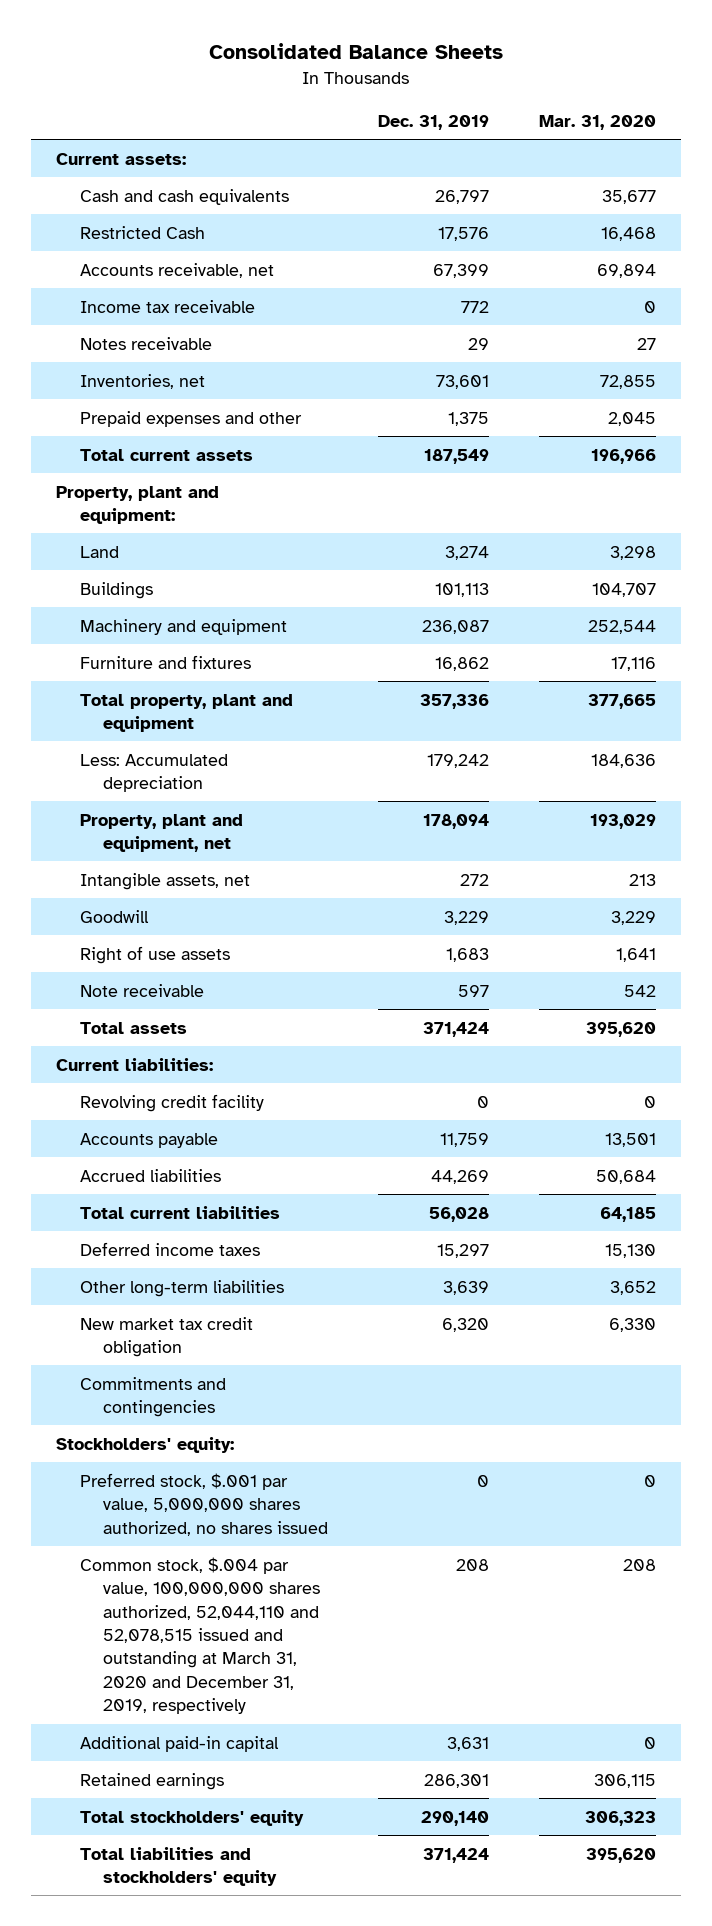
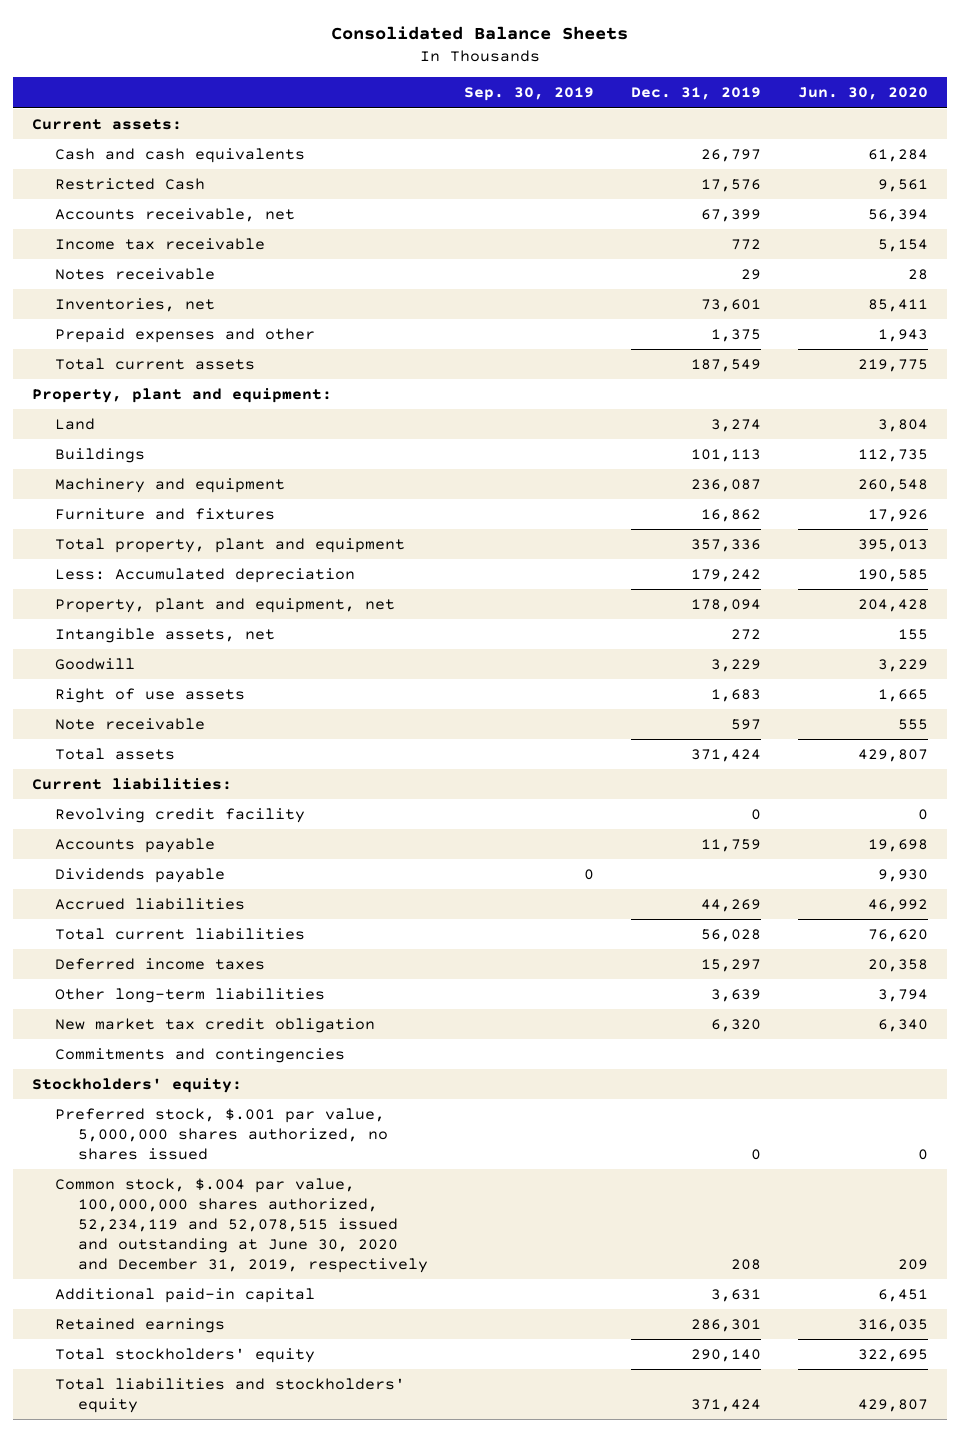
- | Dec. 31, 2019 | Mar. 31, 2020
+ | Sep. 30, 2019 | Dec. 31, 2019 | Jun. 30, 2020
+ Dividends payable | 0 | | 9,930
- Common stock, $.004 par value, 100,000,000 shares authorized, 52,044,110 and 52,078,515 issued and outstanding at March 31, 2020 and December 31, 2019, respectively | 208 | 208
+ Common stock, $.004 par value, 100,000,000 shares authorized, 52,234,119 and 52,078,515 issued and outstanding at June 30, 2020 and December 31, 2019, respectively | | 208 | 209

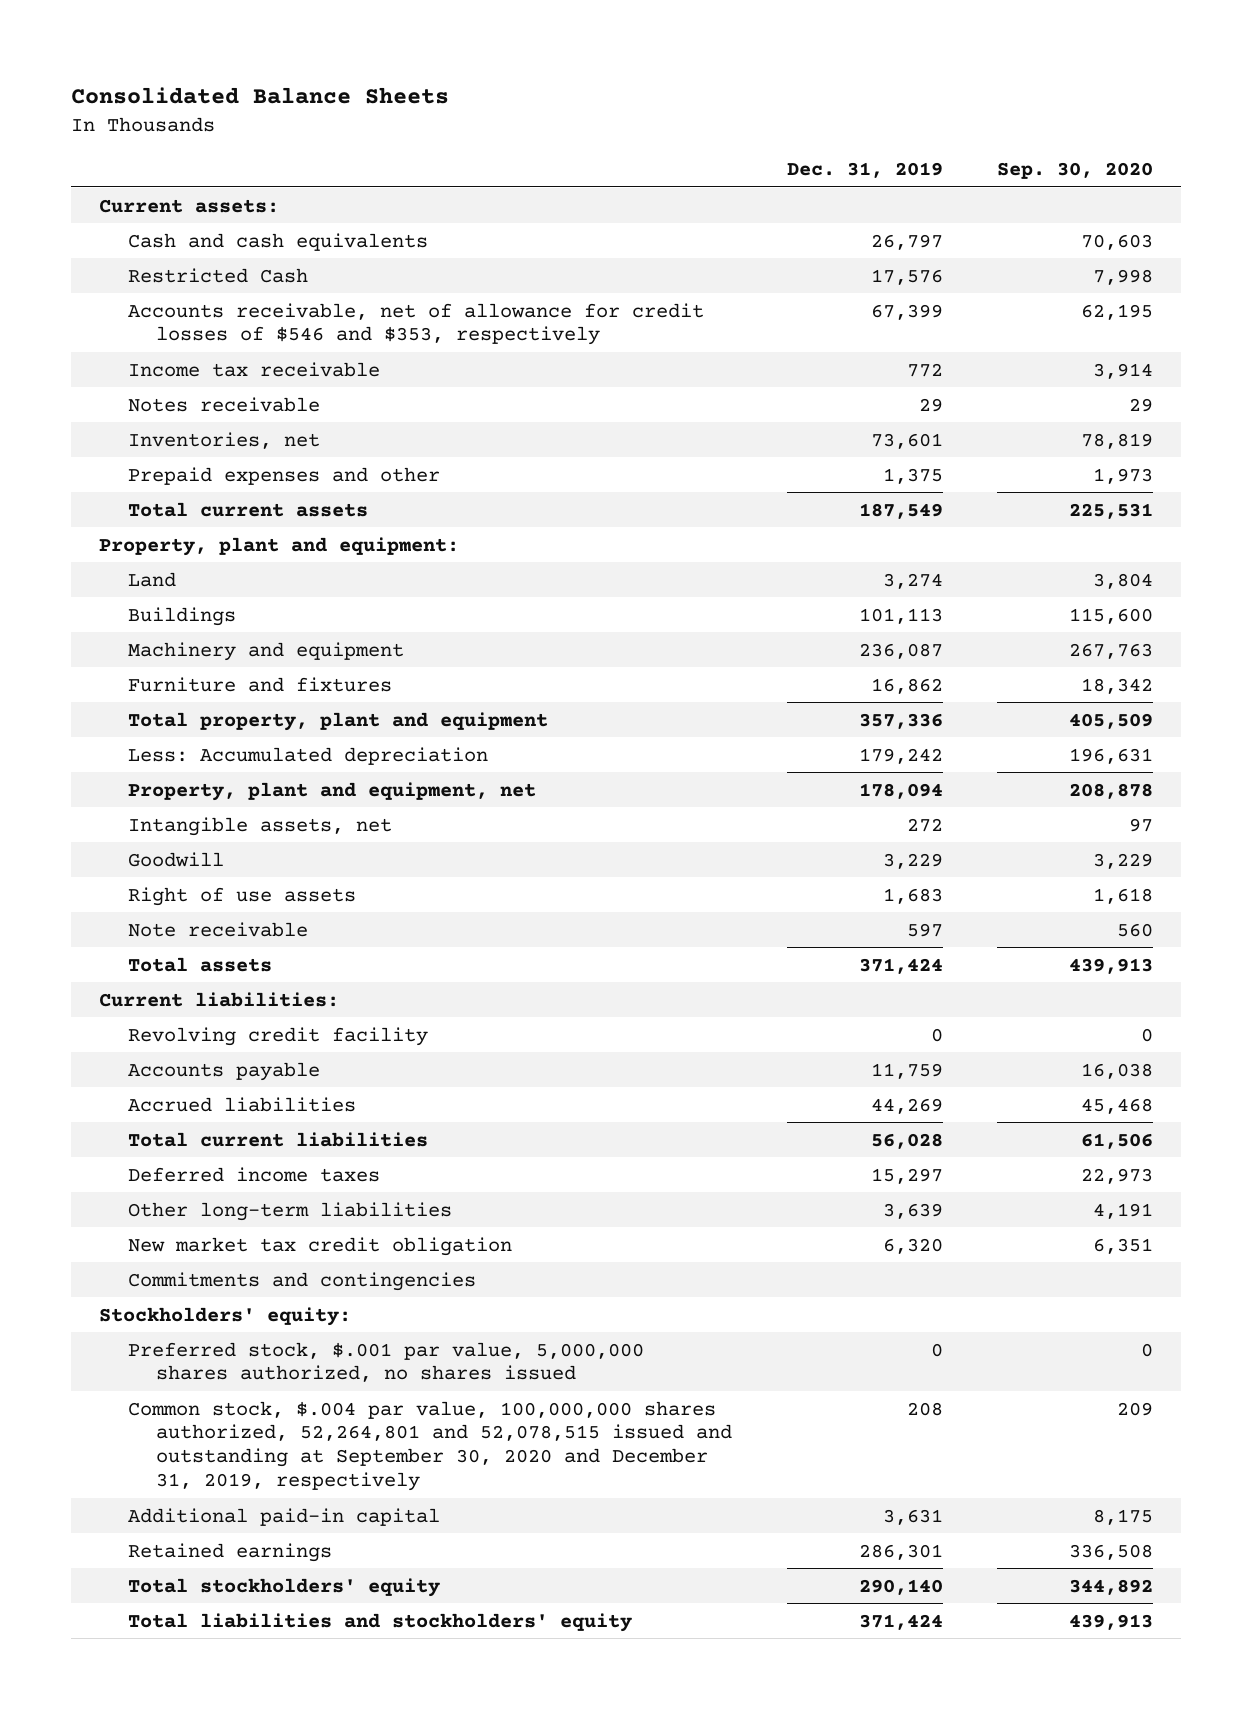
- | Sep. 30, 2019 | Dec. 31, 2019 | Jun. 30, 2020
+ | Dec. 31, 2019 | Sep. 30, 2020
- Accounts receivable, net | | 67,399 | 56,394
+ Accounts receivable, net of allowance for credit losses of $546 and $353, respectively | 67,399 | 62,195
- Dividends payable | 0 | | 9,930
- Common stock, $.004 par value, 100,000,000 shares authorized, 52,234,119 and 52,078,515 issued and outstanding at June 30, 2020 and December 31, 2019, respectively | | 208 | 209
+ Common stock, $.004 par value, 100,000,000 shares authorized, 52,264,801 and 52,078,515 issued and outstanding at September 30, 2020 and December 31, 2019, respectively | 208 | 209

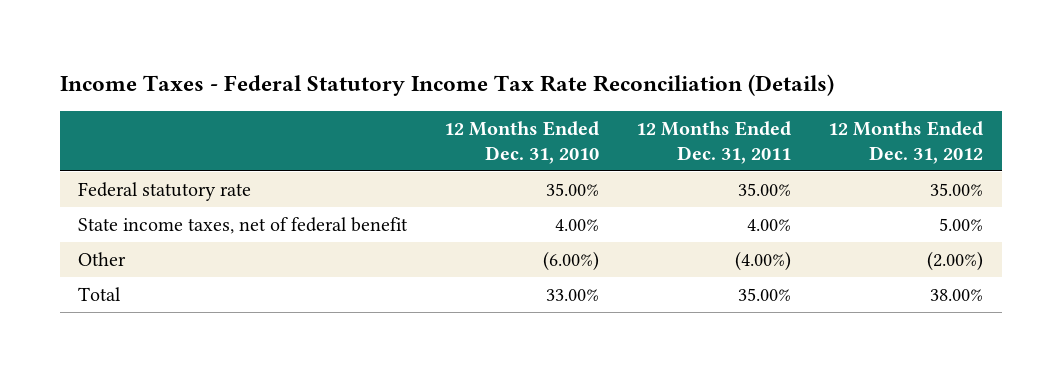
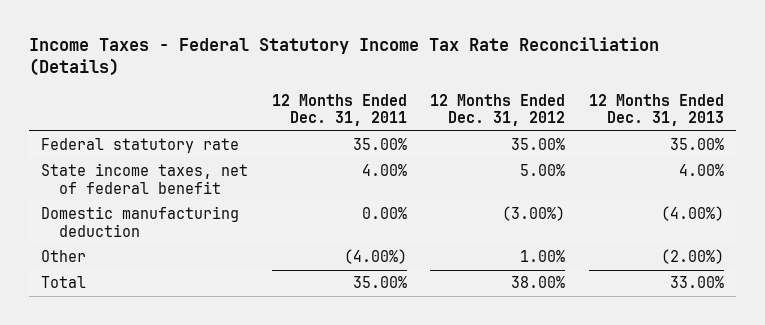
- | 12 Months Ended Dec. 31, 2010 | 12 Months Ended Dec. 31, 2011 | 12 Months Ended Dec. 31, 2012
+ | 12 Months Ended Dec. 31, 2011 | 12 Months Ended Dec. 31, 2012 | 12 Months Ended Dec. 31, 2013
- Other | (6.00%) | (4.00%) | (2.00%)
+ Domestic manufacturing deduction | 0.00% | (3.00%) | (4.00%)
+ Other | (4.00%) | 1.00% | (2.00%)

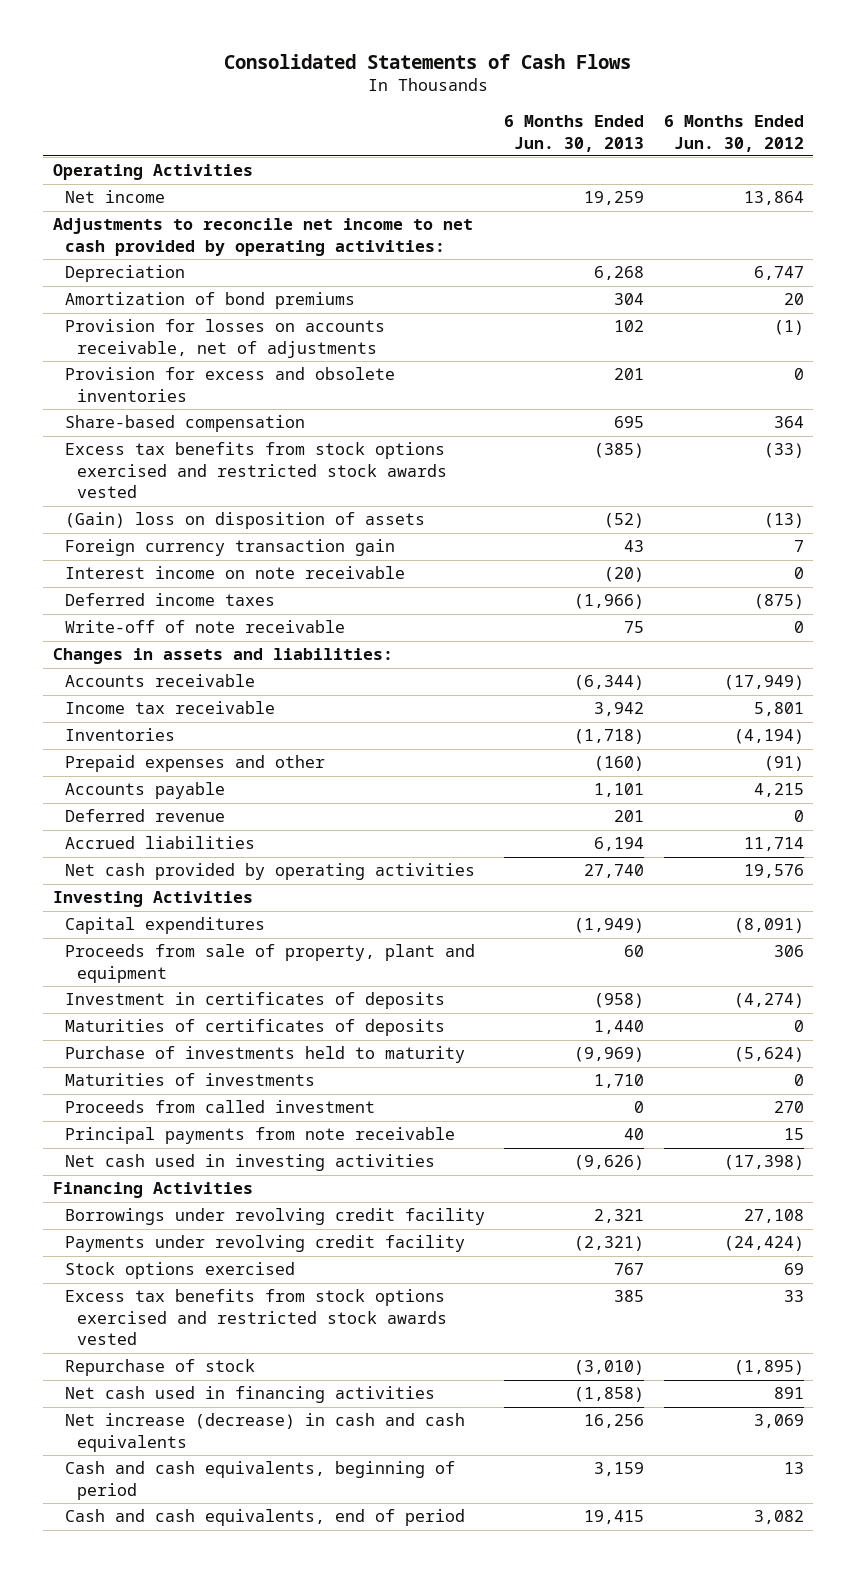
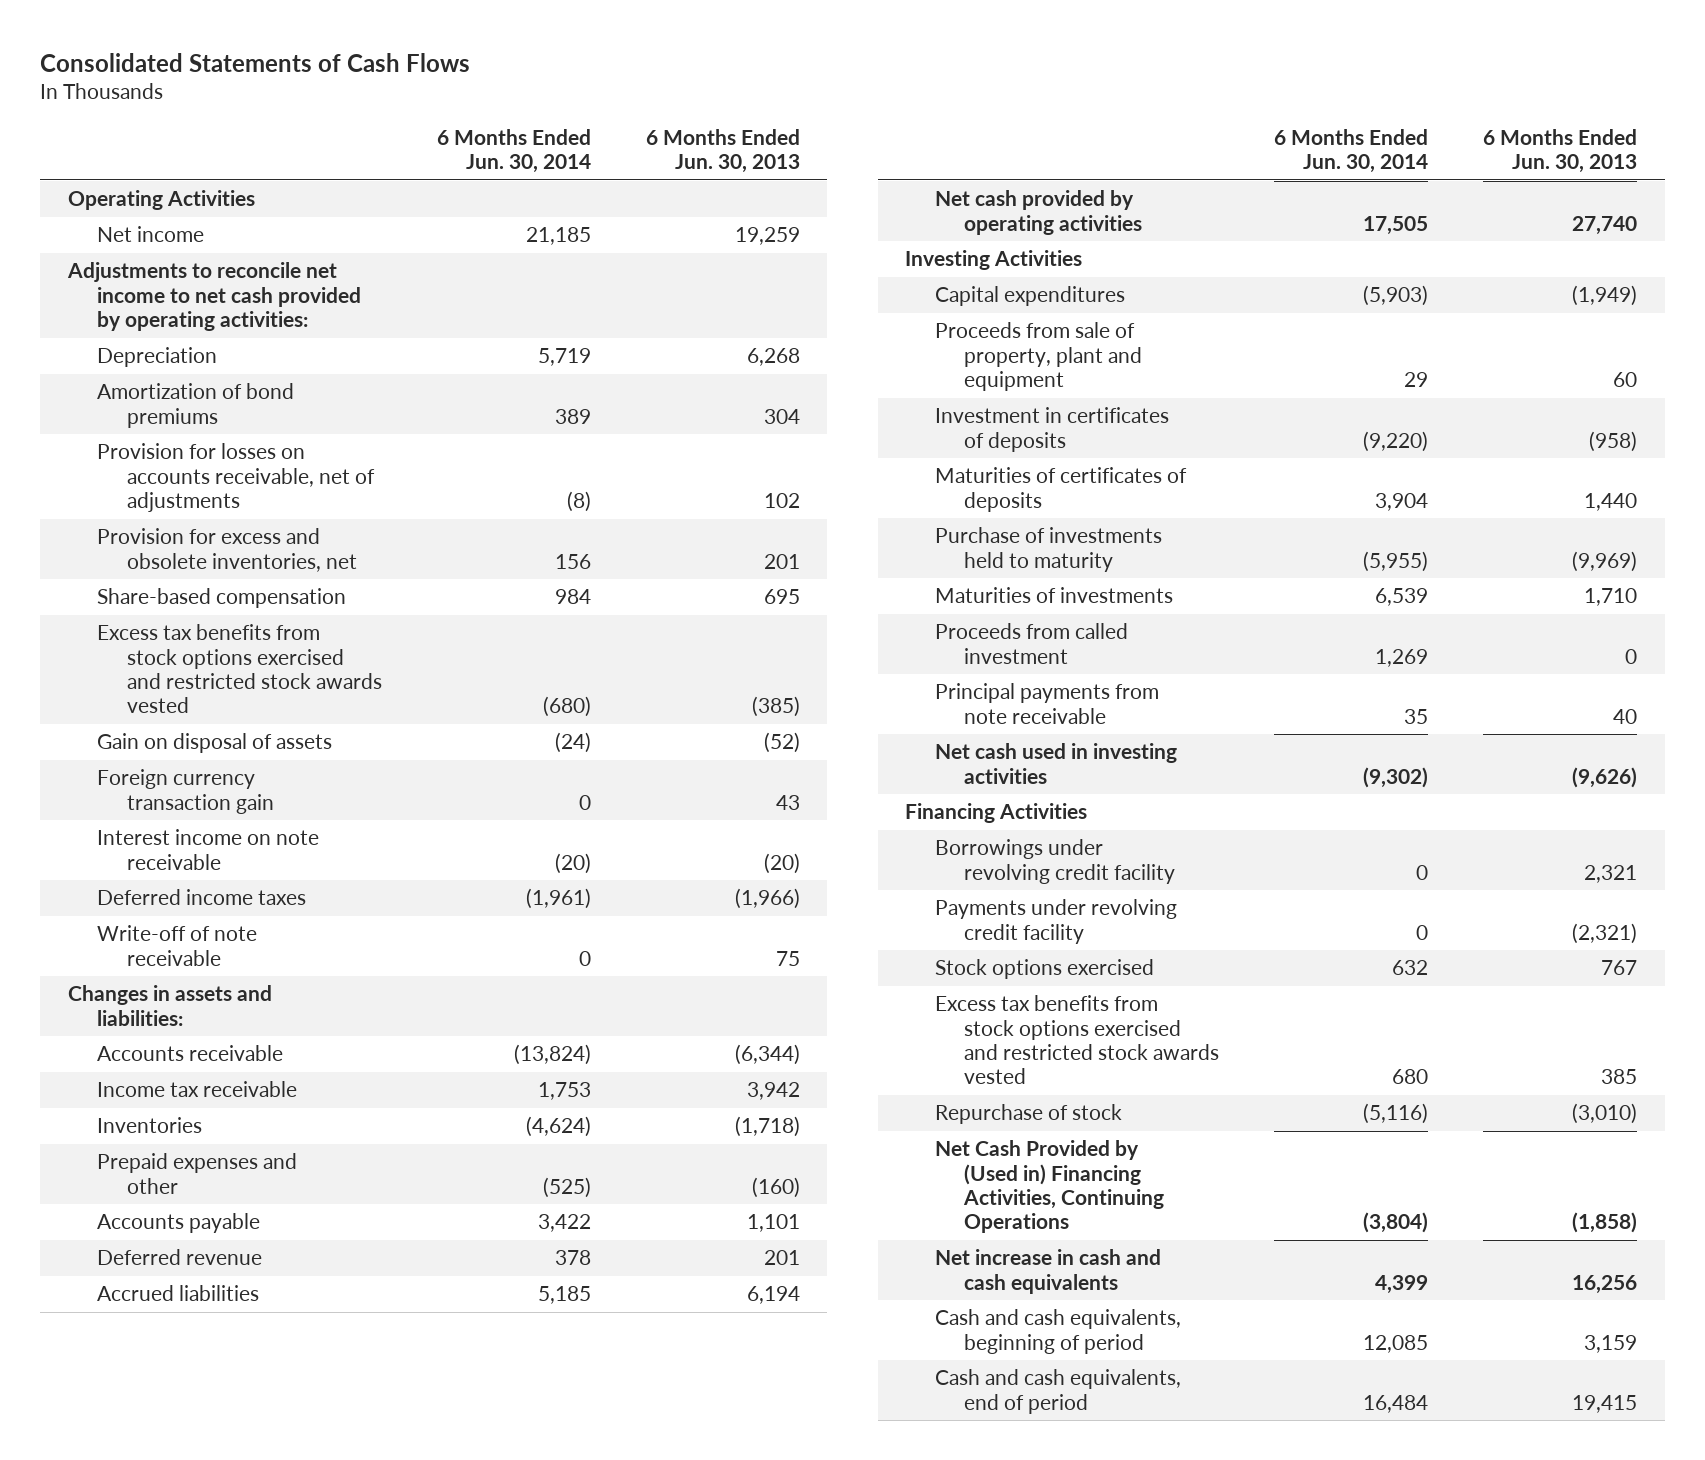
- | 6 Months Ended Jun. 30, 2013 | 6 Months Ended Jun. 30, 2012
+ | 6 Months Ended Jun. 30, 2014 | 6 Months Ended Jun. 30, 2013
- Provision for excess and obsolete inventories | 201 | 0
+ Provision for excess and obsolete inventories, net | 156 | 201
- (Gain) loss on disposition of assets | (52) | (13)
+ Gain on disposal of assets | (24) | (52)
- Net cash used in financing activities | (1,858) | 891
- Net increase (decrease) in cash and cash equivalents | 16,256 | 3,069
+ Net Cash Provided by (Used in) Financing Activities, Continuing Operations | (3,804) | (1,858)
+ Net increase in cash and cash equivalents | 4,399 | 16,256

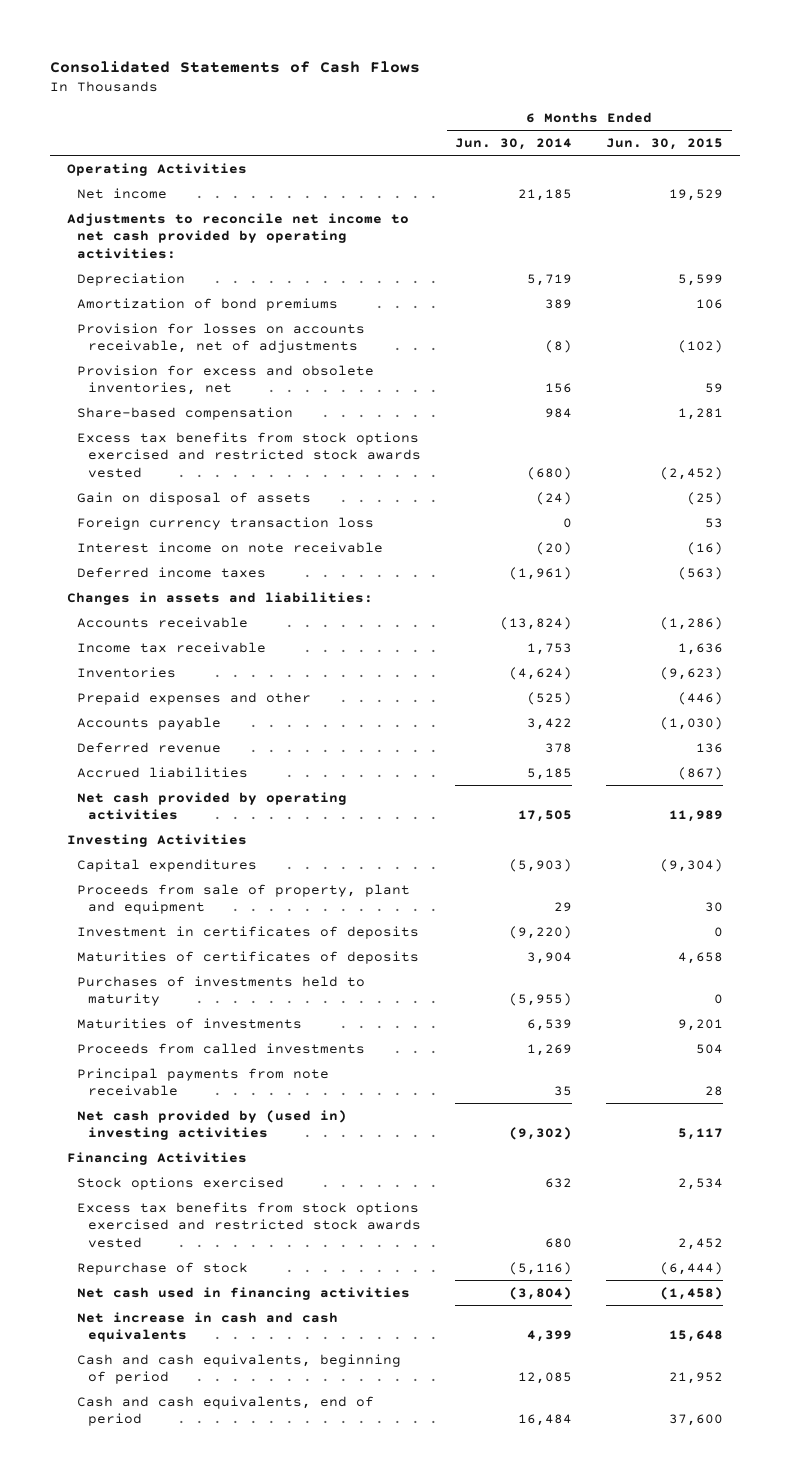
- | 6 Months Ended Jun. 30, 2014 | 6 Months Ended Jun. 30, 2013
+ | 6 Months Ended Jun. 30, 2014 | 6 Months Ended Jun. 30, 2015
- Foreign currency transaction gain | 0 | 43
+ Foreign currency transaction loss | 0 | 53
- Write-off of note receivable | 0 | 75
- Purchase of investments held to maturity | (5,955) | (9,969)
+ Purchases of investments held to maturity | (5,955) | 0
- Proceeds from called investment | 1,269 | 0
+ Proceeds from called investments | 1,269 | 504
- Net cash used in investing activities | (9,302) | (9,626)
+ Net cash provided by (used in) investing activities | (9,302) | 5,117
- Borrowings under revolving credit facility | 0 | 2,321
- Payments under revolving credit facility | 0 | (2,321)
- Net Cash Provided by (Used in) Financing Activities, Continuing Operations | (3,804) | (1,858)
+ Net cash used in financing activities | (3,804) | (1,458)

